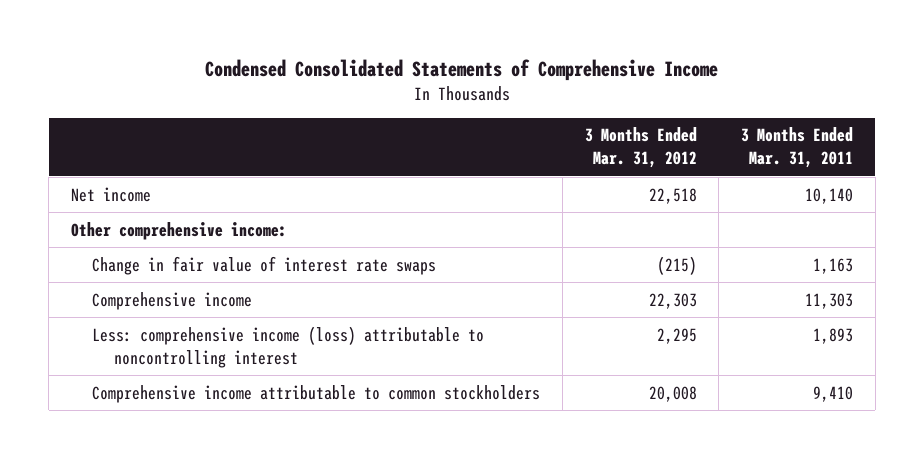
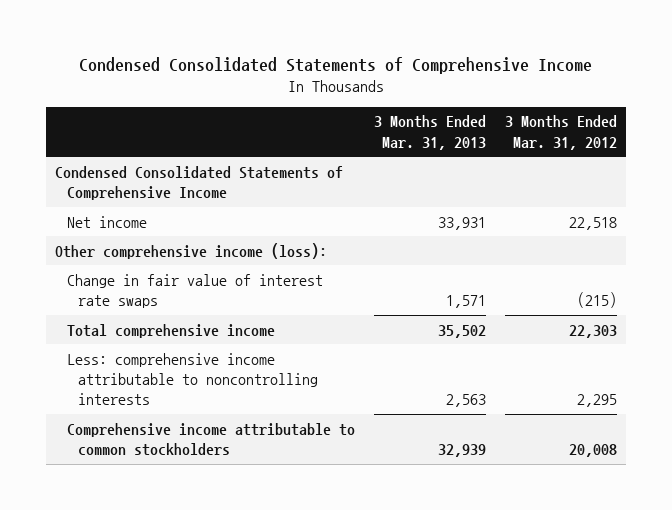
- | 3 Months Ended Mar. 31, 2012 | 3 Months Ended Mar. 31, 2011
+ | 3 Months Ended Mar. 31, 2013 | 3 Months Ended Mar. 31, 2012
+ Condensed Consolidated Statements of Comprehensive Income
- Other comprehensive income:
+ Other comprehensive income (loss):
- Comprehensive income | 22,303 | 11,303
- Less: comprehensive income (loss) attributable to noncontrolling interest | 2,295 | 1,893
+ Total comprehensive income | 35,502 | 22,303
+ Less: comprehensive income attributable to noncontrolling interests | 2,563 | 2,295

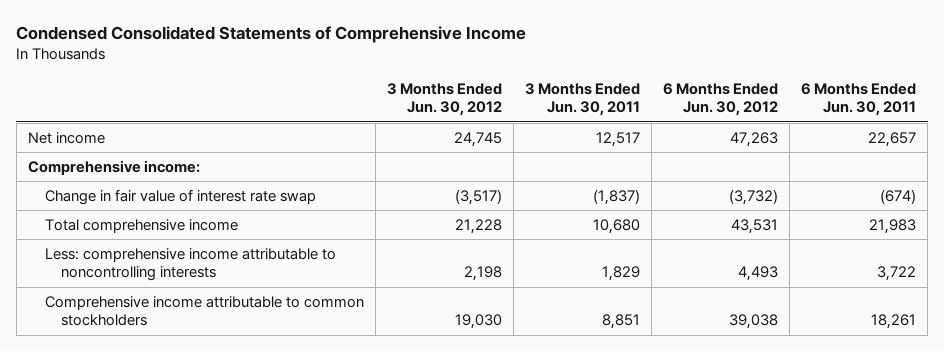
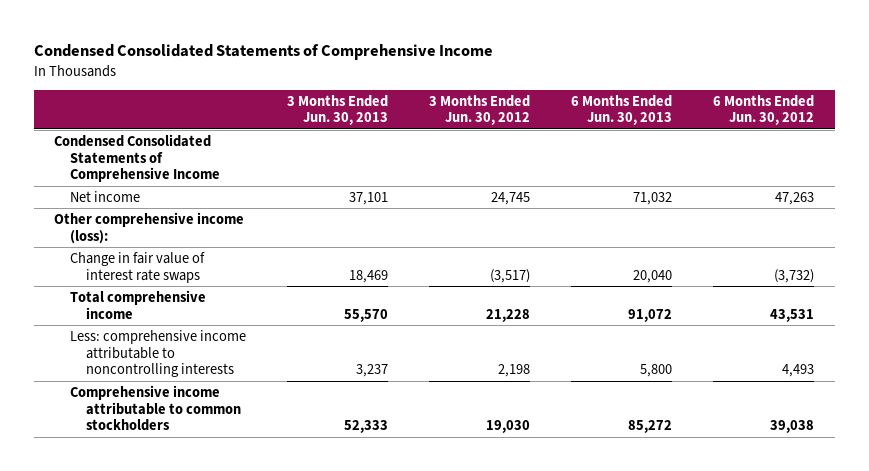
- | 3 Months Ended Jun. 30, 2012 | 3 Months Ended Jun. 30, 2011 | 6 Months Ended Jun. 30, 2012 | 6 Months Ended Jun. 30, 2011
+ | 3 Months Ended Jun. 30, 2013 | 3 Months Ended Jun. 30, 2012 | 6 Months Ended Jun. 30, 2013 | 6 Months Ended Jun. 30, 2012
+ Condensed Consolidated Statements of Comprehensive Income
- Comprehensive income:
- Change in fair value of interest rate swap | (3,517) | (1,837) | (3,732) | (674)
+ Other comprehensive income (loss):
+ Change in fair value of interest rate swaps | 18,469 | (3,517) | 20,040 | (3,732)

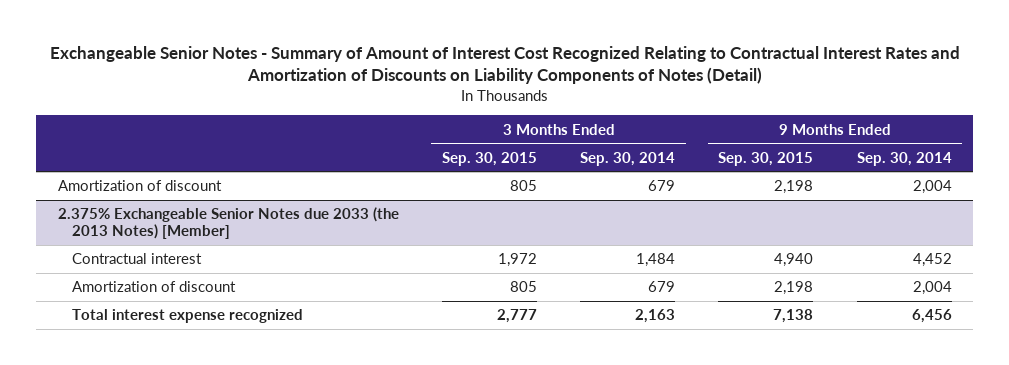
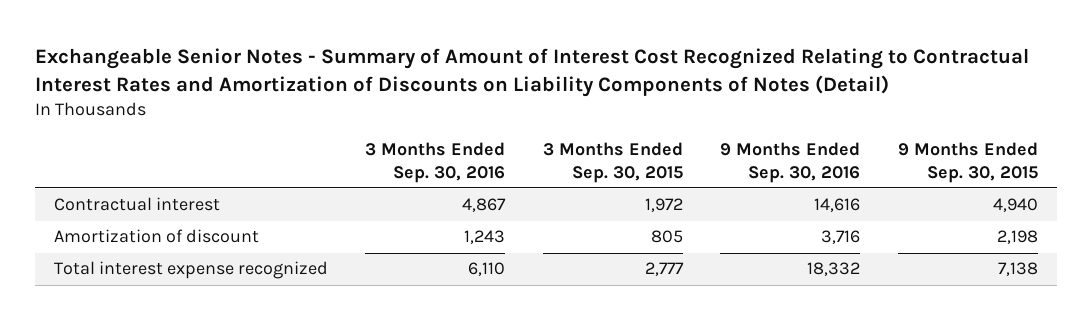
- | 3 Months Ended Sep. 30, 2015 | 3 Months Ended Sep. 30, 2014 | 9 Months Ended Sep. 30, 2015 | 9 Months Ended Sep. 30, 2014
+ | 3 Months Ended Sep. 30, 2016 | 3 Months Ended Sep. 30, 2015 | 9 Months Ended Sep. 30, 2016 | 9 Months Ended Sep. 30, 2015
- Amortization of discount | 805 | 679 | 2,198 | 2,004
- 2.375% Exchangeable Senior Notes due 2033 (the 2013 Notes) [Member]

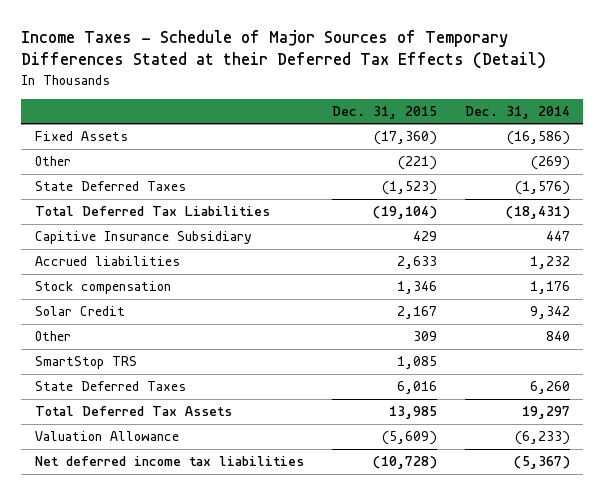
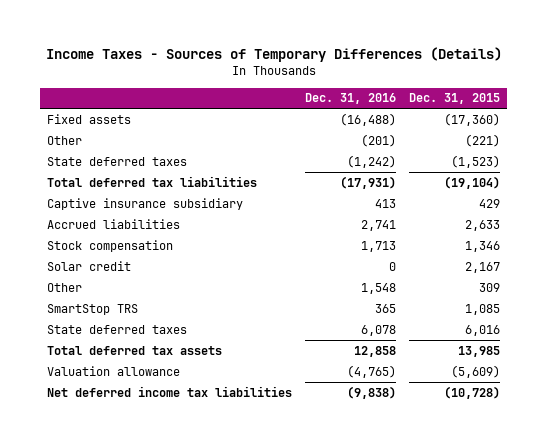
- Income Taxes - Schedule of Major Sources of Temporary Differences Stated at their Deferred Tax Effects (Detail)
+ Income Taxes - Sources of Temporary Differences (Details)
- | Dec. 31, 2015 | Dec. 31, 2014
+ | Dec. 31, 2016 | Dec. 31, 2015
- Fixed Assets | (17,360) | (16,586)
+ Fixed assets | (16,488) | (17,360)
- State Deferred Taxes | (1,523) | (1,576)
- Total Deferred Tax Liabilities | (19,104) | (18,431)
- Capitive Insurance Subsidiary | 429 | 447
+ State deferred taxes | (1,242) | (1,523)
+ Total deferred tax liabilities | (17,931) | (19,104)
+ Captive insurance subsidiary | 413 | 429
- Solar Credit | 2,167 | 9,342
+ Solar credit | 0 | 2,167
- State Deferred Taxes | 6,016 | 6,260
- Total Deferred Tax Assets | 13,985 | 19,297
- Valuation Allowance | (5,609) | (6,233)
+ State deferred taxes | 6,078 | 6,016
+ Total deferred tax assets | 12,858 | 13,985
+ Valuation allowance | (4,765) | (5,609)

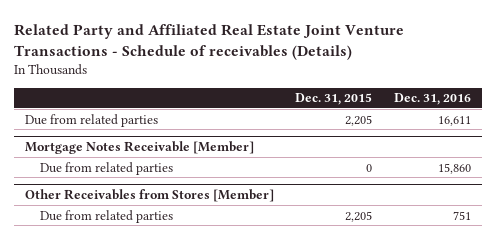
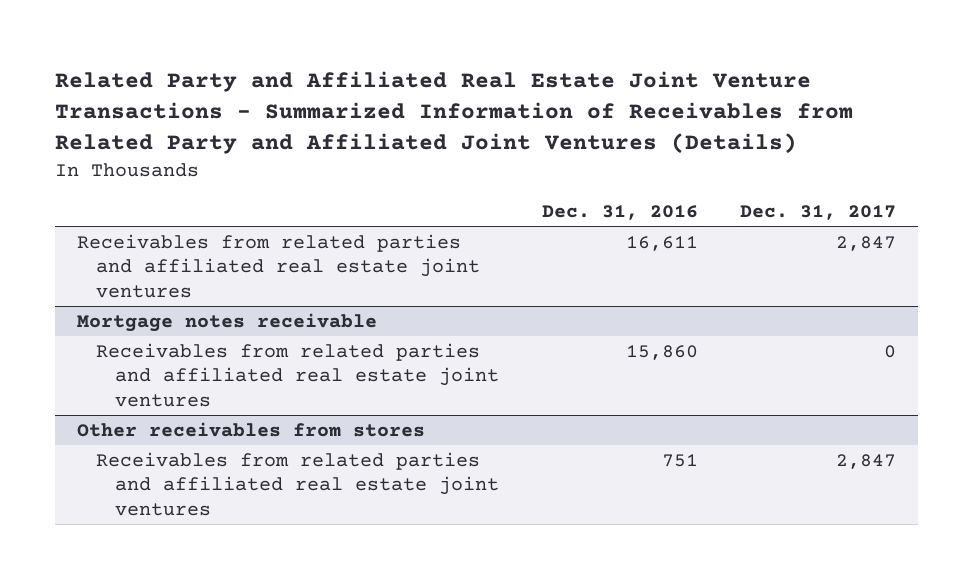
- Related Party and Affiliated Real Estate Joint Venture Transactions - Schedule of receivables (Details)
+ Related Party and Affiliated Real Estate Joint Venture Transactions - Summarized Information of Receivables from Related Party and Affiliated Joint Ventures (Details)
- | Dec. 31, 2015 | Dec. 31, 2016
+ | Dec. 31, 2016 | Dec. 31, 2017
- Due from related parties | 2,205 | 16,611
- Mortgage Notes Receivable [Member]
- Due from related parties | 0 | 15,860
- Other Receivables from Stores [Member]
- Due from related parties | 2,205 | 751
+ Receivables from related parties and affiliated real estate joint ventures | 16,611 | 2,847
+ Mortgage notes receivable
+ Receivables from related parties and affiliated real estate joint ventures | 15,860 | 0
+ Other receivables from stores
+ Receivables from related parties and affiliated real estate joint ventures | 751 | 2,847

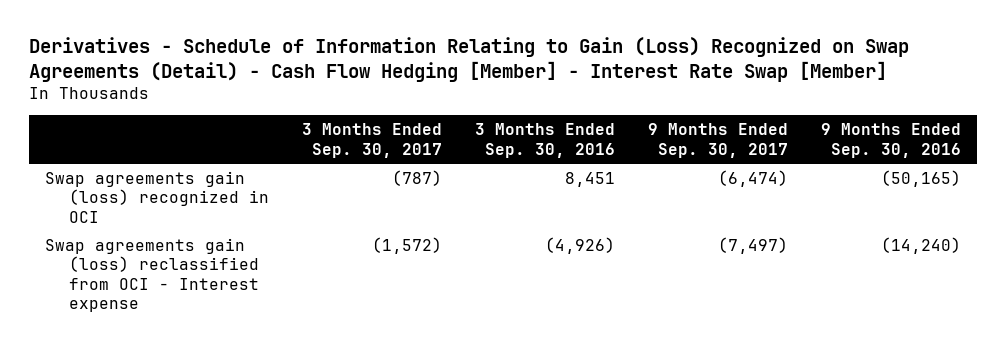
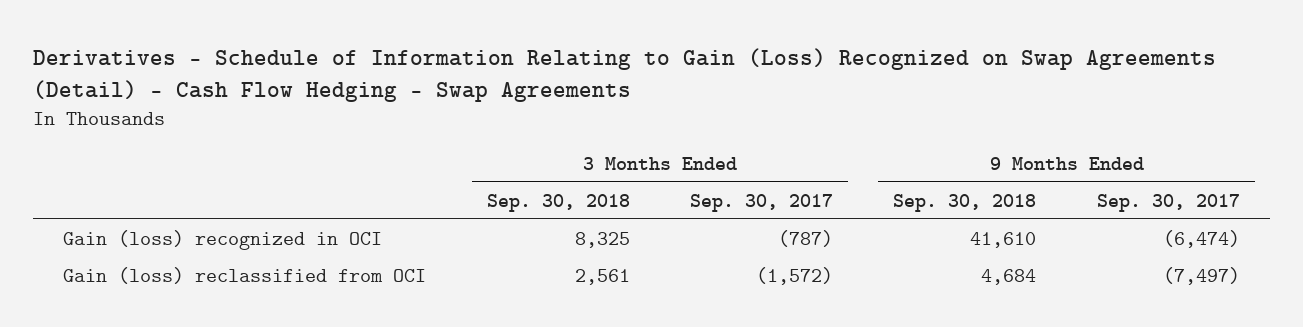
- Derivatives - Schedule of Information Relating to Gain (Loss) Recognized on Swap Agreements (Detail) - Cash Flow Hedging [Member] - Interest Rate Swap [Member]
+ Derivatives - Schedule of Information Relating to Gain (Loss) Recognized on Swap Agreements (Detail) - Cash Flow Hedging - Swap Agreements
- | 3 Months Ended Sep. 30, 2017 | 3 Months Ended Sep. 30, 2016 | 9 Months Ended Sep. 30, 2017 | 9 Months Ended Sep. 30, 2016
+ | 3 Months Ended Sep. 30, 2018 | 3 Months Ended Sep. 30, 2017 | 9 Months Ended Sep. 30, 2018 | 9 Months Ended Sep. 30, 2017
- Swap agreements gain (loss) recognized in OCI | (787) | 8,451 | (6,474) | (50,165)
- Swap agreements gain (loss) reclassified from OCI - Interest expense | (1,572) | (4,926) | (7,497) | (14,240)
+ Gain (loss) recognized in OCI | 8,325 | (787) | 41,610 | (6,474)
+ Gain (loss) reclassified from OCI | 2,561 | (1,572) | 4,684 | (7,497)

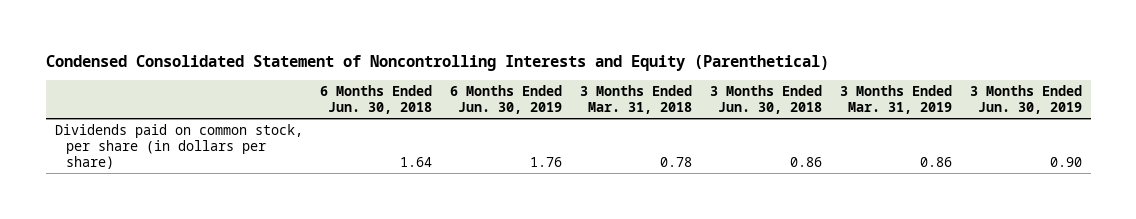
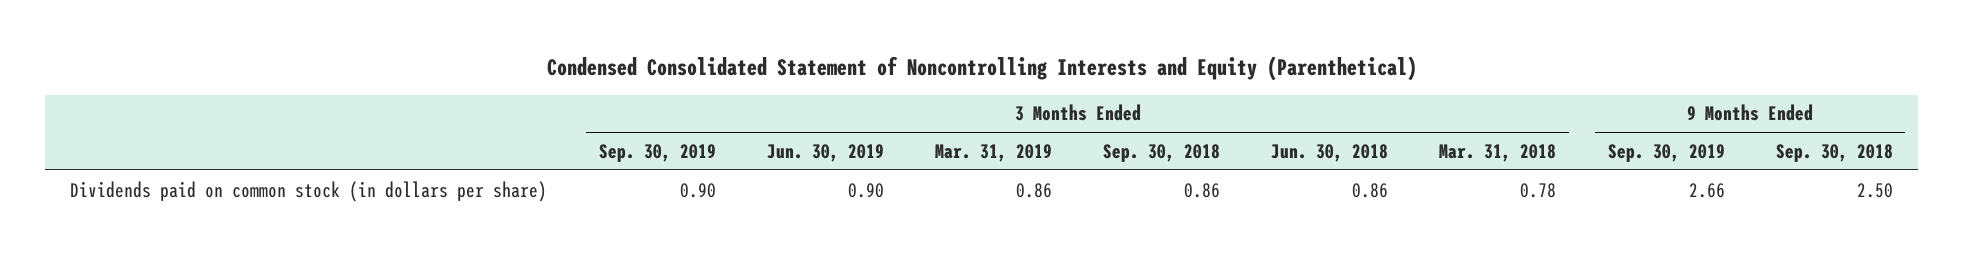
- | 6 Months Ended Jun. 30, 2018 | 6 Months Ended Jun. 30, 2019 | 3 Months Ended Mar. 31, 2018 | 3 Months Ended Jun. 30, 2018 | 3 Months Ended Mar. 31, 2019 | 3 Months Ended Jun. 30, 2019
+ | 3 Months Ended Sep. 30, 2019 | 3 Months Ended Jun. 30, 2019 | 3 Months Ended Mar. 31, 2019 | 3 Months Ended Sep. 30, 2018 | 3 Months Ended Jun. 30, 2018 | 3 Months Ended Mar. 31, 2018 | 9 Months Ended Sep. 30, 2019 | 9 Months Ended Sep. 30, 2018
- Dividends paid on common stock, per share (in dollars per share) | 1.64 | 1.76 | 0.78 | 0.86 | 0.86 | 0.90
+ Dividends paid on common stock (in dollars per share) | 0.90 | 0.90 | 0.86 | 0.86 | 0.86 | 0.78 | 2.66 | 2.50

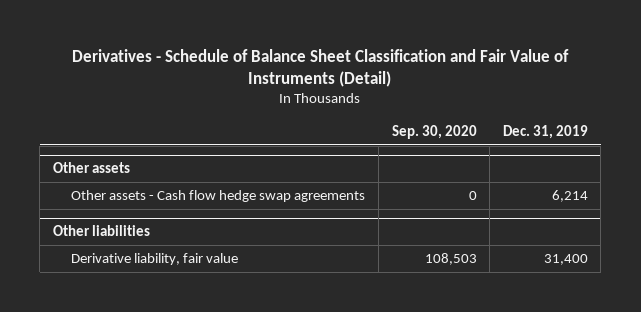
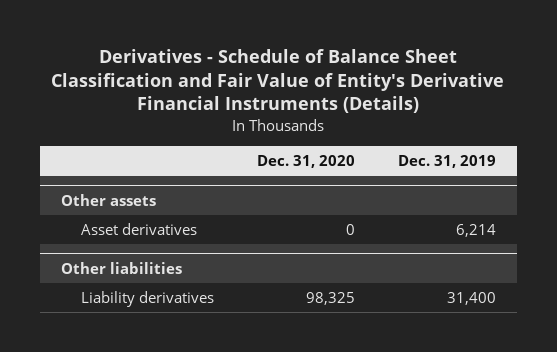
- Derivatives - Schedule of Balance Sheet Classification and Fair Value of Instruments (Detail)
+ Derivatives - Schedule of Balance Sheet Classification and Fair Value of Entity's Derivative Financial Instruments (Details)
- | Sep. 30, 2020 | Dec. 31, 2019
+ | Dec. 31, 2020 | Dec. 31, 2019
@ Other assets
- Other assets - Cash flow hedge swap agreements | 0 | 6,214
+ Asset derivatives | 0 | 6,214
@ Other liabilities
- Derivative liability, fair value | 108,503 | 31,400
+ Liability derivatives | 98,325 | 31,400

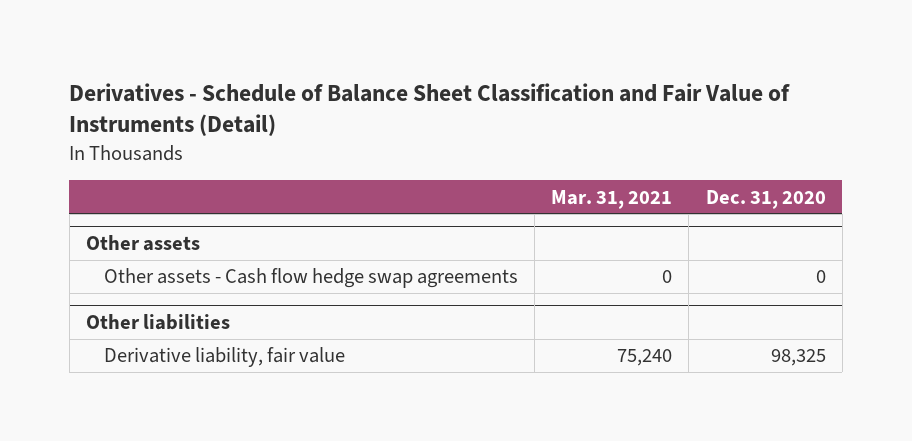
- Derivatives - Schedule of Balance Sheet Classification and Fair Value of Entity's Derivative Financial Instruments (Details)
+ Derivatives - Schedule of Balance Sheet Classification and Fair Value of Instruments (Detail)
- | Dec. 31, 2020 | Dec. 31, 2019
+ | Mar. 31, 2021 | Dec. 31, 2020
@ Other assets
- Asset derivatives | 0 | 6,214
+ Other assets - Cash flow hedge swap agreements | 0 | 0
@ Other liabilities
- Liability derivatives | 98,325 | 31,400
+ Derivative liability, fair value | 75,240 | 98,325

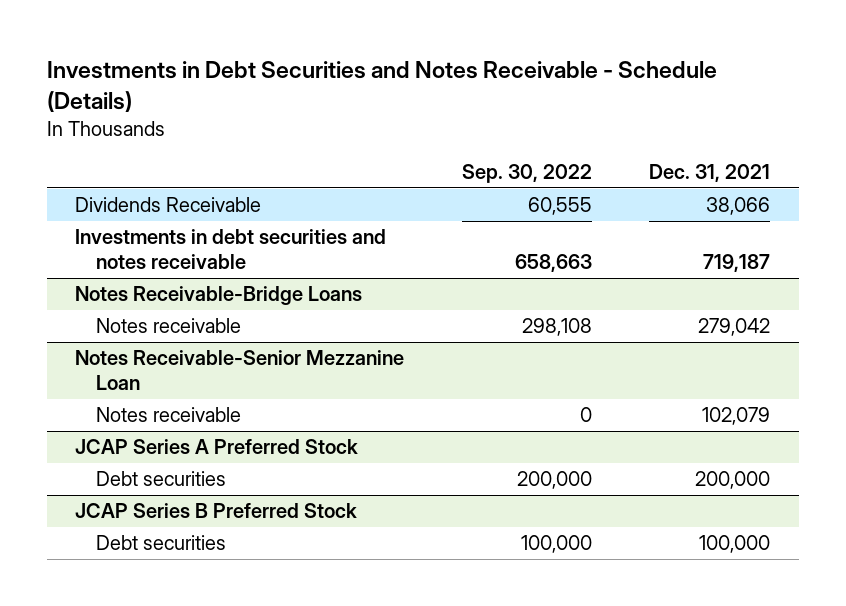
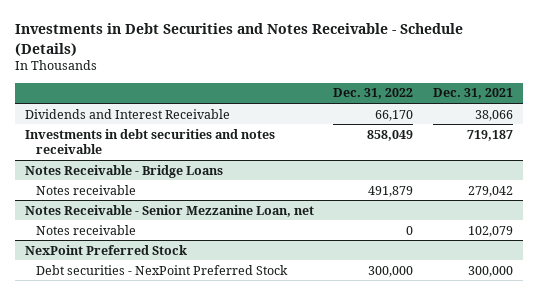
- | Sep. 30, 2022 | Dec. 31, 2021
+ | Dec. 31, 2022 | Dec. 31, 2021
- Dividends Receivable | 60,555 | 38,066
+ Dividends and Interest Receivable | 66,170 | 38,066
- Notes Receivable-Bridge Loans
+ Notes Receivable - Bridge Loans
- Notes Receivable-Senior Mezzanine Loan
+ Notes Receivable - Senior Mezzanine Loan, net
- JCAP Series A Preferred Stock
- Debt securities | 200,000 | 200,000
- JCAP Series B Preferred Stock
- Debt securities | 100,000 | 100,000
+ NexPoint Preferred Stock
+ Debt securities - NexPoint Preferred Stock | 300,000 | 300,000

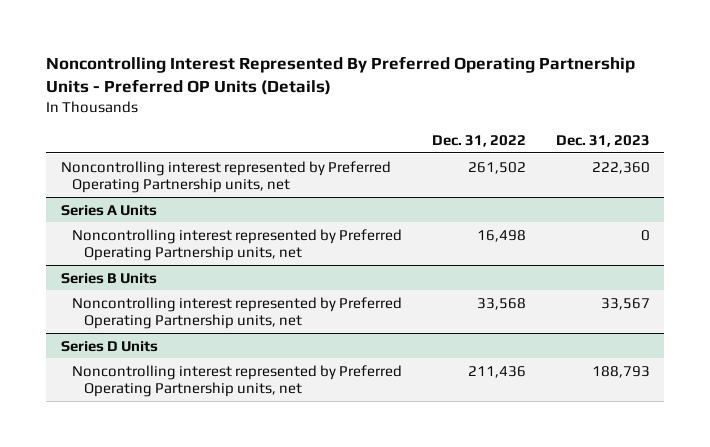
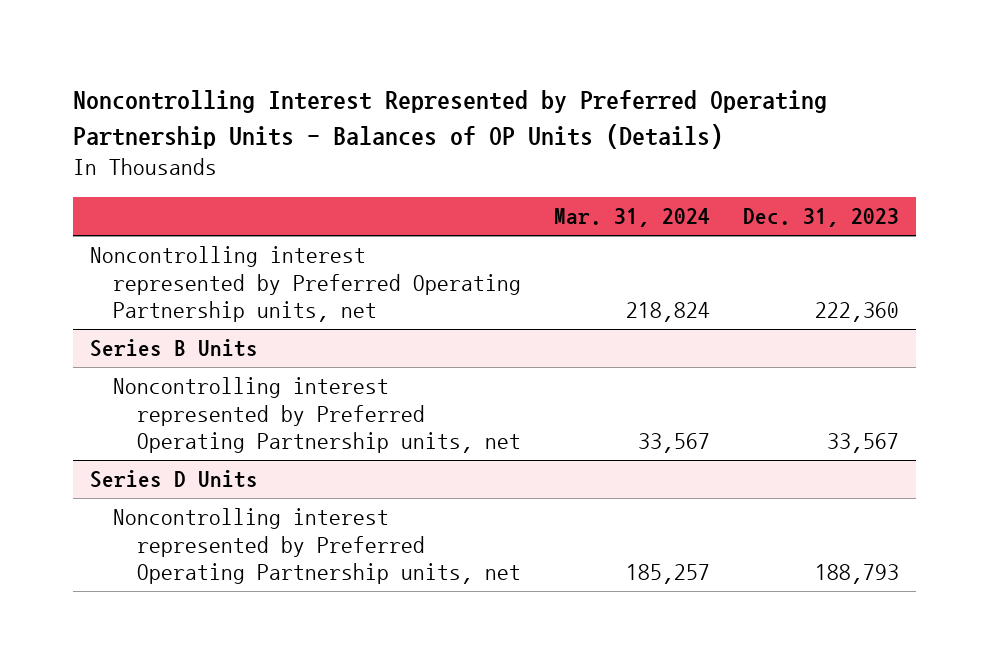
- Noncontrolling Interest Represented By Preferred Operating Partnership Units - Preferred OP Units (Details)
+ Noncontrolling Interest Represented by Preferred Operating Partnership Units - Balances of OP Units (Details)
- | Dec. 31, 2022 | Dec. 31, 2023
+ | Mar. 31, 2024 | Dec. 31, 2023
- Series A Units
- Noncontrolling interest represented by Preferred Operating Partnership units, net | 16,498 | 0

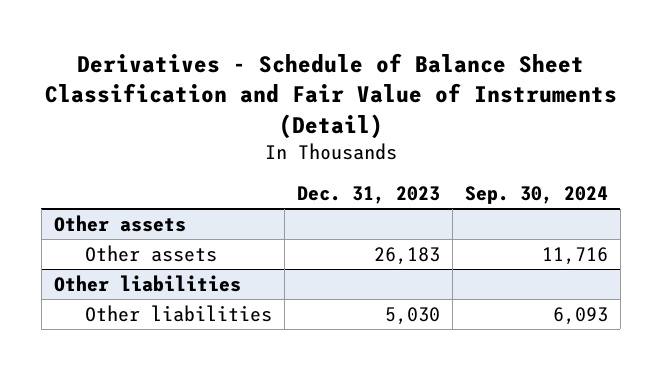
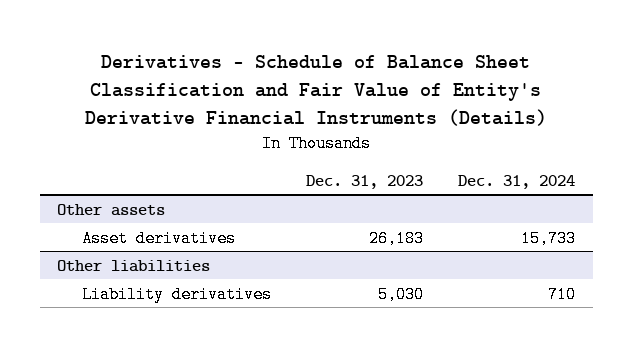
- Derivatives - Schedule of Balance Sheet Classification and Fair Value of Instruments (Detail)
+ Derivatives - Schedule of Balance Sheet Classification and Fair Value of Entity's Derivative Financial Instruments (Details)
- | Dec. 31, 2023 | Sep. 30, 2024
+ | Dec. 31, 2023 | Dec. 31, 2024
@ Other assets
- Other assets | 26,183 | 11,716
+ Asset derivatives | 26,183 | 15,733
@ Other liabilities
- Other liabilities | 5,030 | 6,093
+ Liability derivatives | 5,030 | 710

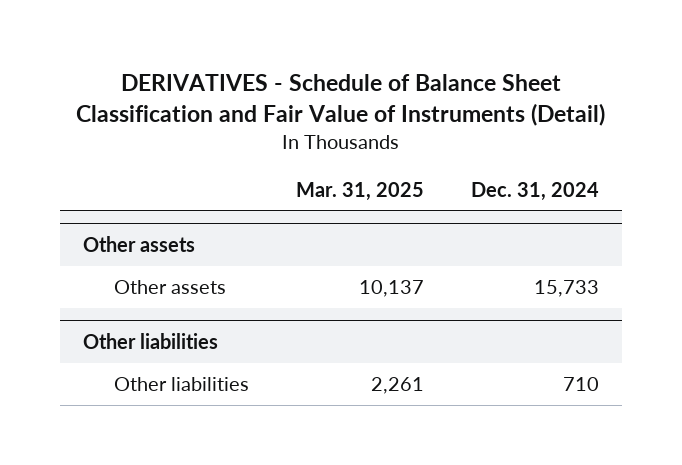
- Derivatives - Schedule of Balance Sheet Classification and Fair Value of Entity's Derivative Financial Instruments (Details)
+ DERIVATIVES - Schedule of Balance Sheet Classification and Fair Value of Instruments (Detail)
- | Dec. 31, 2023 | Dec. 31, 2024
+ | Mar. 31, 2025 | Dec. 31, 2024
@ Other assets
- Asset derivatives | 26,183 | 15,733
+ Other assets | 10,137 | 15,733
@ Other liabilities
- Liability derivatives | 5,030 | 710
+ Other liabilities | 2,261 | 710

